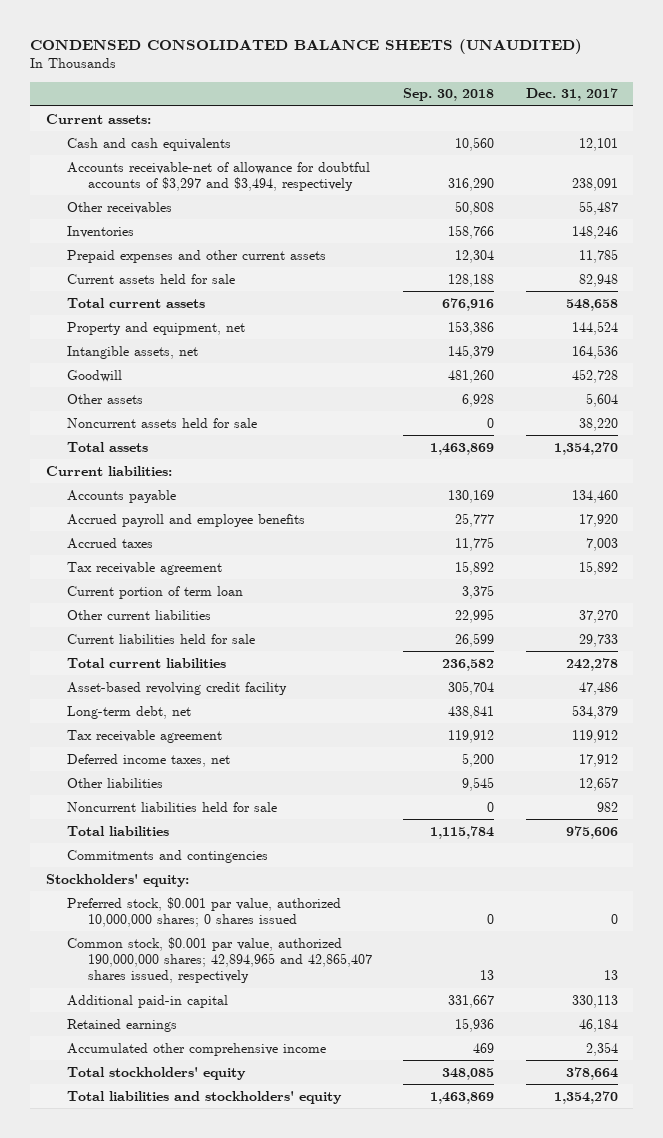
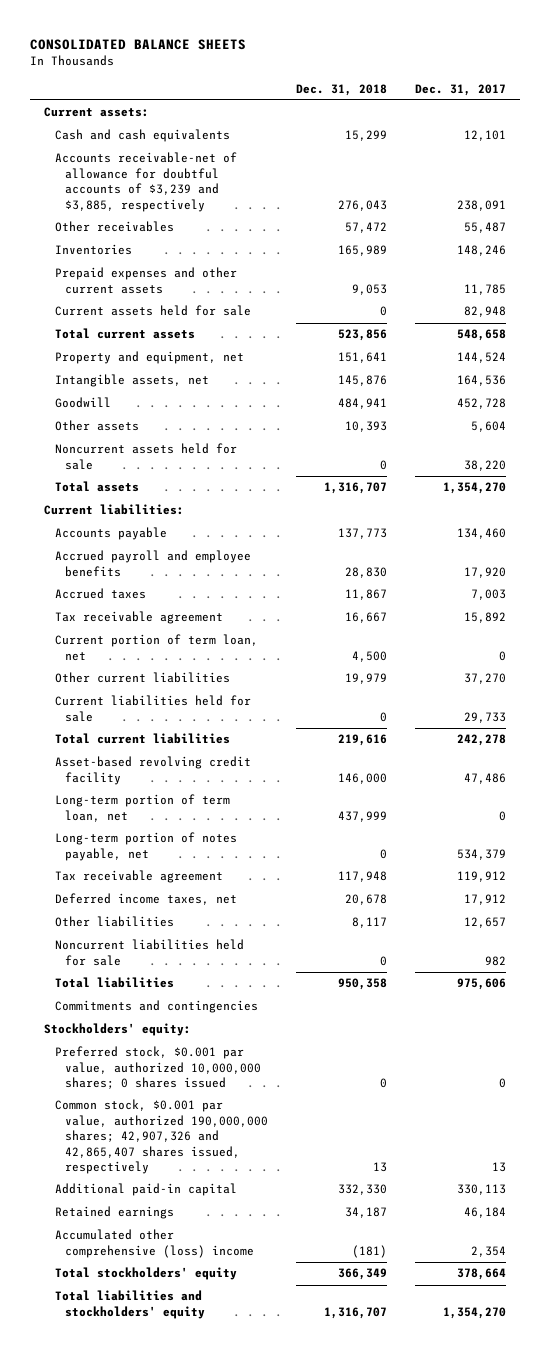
- CONDENSED CONSOLIDATED BALANCE SHEETS (UNAUDITED)
+ CONSOLIDATED BALANCE SHEETS
- | Sep. 30, 2018 | Dec. 31, 2017
+ | Dec. 31, 2018 | Dec. 31, 2017
- Accounts receivable-net of allowance for doubtful accounts of $3,297 and $3,494, respectively | 316,290 | 238,091
+ Accounts receivable-net of allowance for doubtful accounts of $3,239 and $3,885, respectively | 276,043 | 238,091
- Current portion of term loan | 3,375 |
+ Current portion of term loan, net | 4,500 | 0
- Long-term debt, net | 438,841 | 534,379
+ Long-term portion of term loan, net | 437,999 | 0
+ Long-term portion of notes payable, net | 0 | 534,379
- Common stock, $0.001 par value, authorized 190,000,000 shares; 42,894,965 and 42,865,407 shares issued, respectively | 13 | 13
+ Common stock, $0.001 par value, authorized 190,000,000 shares; 42,907,326 and 42,865,407 shares issued, respectively | 13 | 13
- Accumulated other comprehensive income | 469 | 2,354
+ Accumulated other comprehensive (loss) income | (181) | 2,354

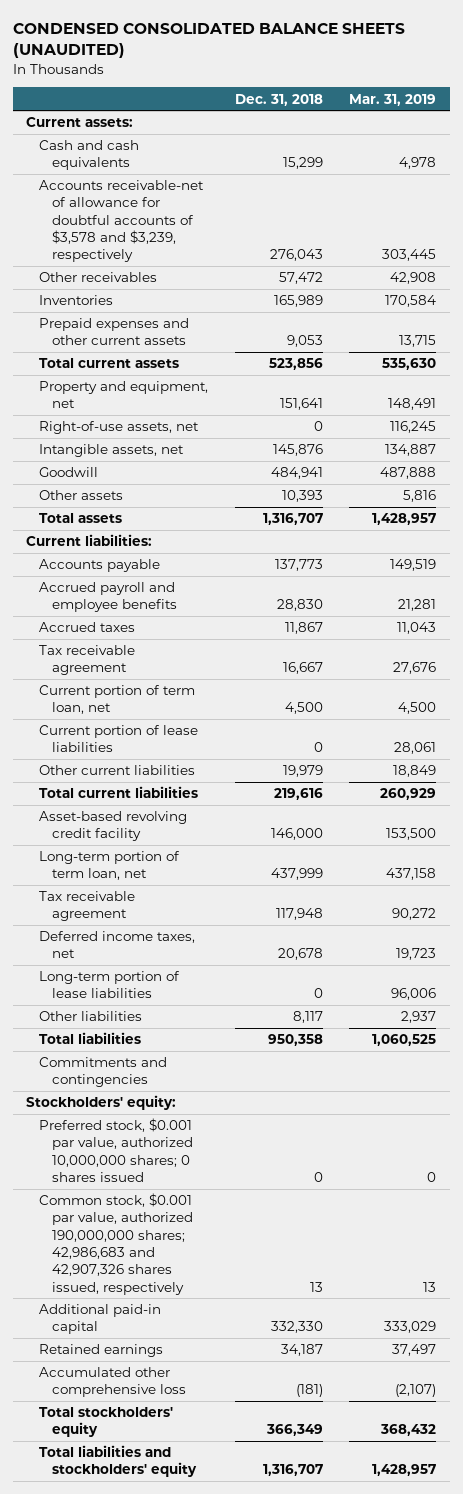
- CONSOLIDATED BALANCE SHEETS
+ CONDENSED CONSOLIDATED BALANCE SHEETS (UNAUDITED)
- | Dec. 31, 2018 | Dec. 31, 2017
+ | Dec. 31, 2018 | Mar. 31, 2019
- Accounts receivable-net of allowance for doubtful accounts of $3,239 and $3,885, respectively | 276,043 | 238,091
+ Accounts receivable-net of allowance for doubtful accounts of $3,578 and $3,239, respectively | 276,043 | 303,445
- Current assets held for sale | 0 | 82,948
+ Right-of-use assets, net | 0 | 116,245
- Noncurrent assets held for sale | 0 | 38,220
+ Current portion of lease liabilities | 0 | 28,061
- Current liabilities held for sale | 0 | 29,733
- Long-term portion of notes payable, net | 0 | 534,379
+ Long-term portion of lease liabilities | 0 | 96,006
- Noncurrent liabilities held for sale | 0 | 982
- Common stock, $0.001 par value, authorized 190,000,000 shares; 42,907,326 and 42,865,407 shares issued, respectively | 13 | 13
+ Common stock, $0.001 par value, authorized 190,000,000 shares; 42,986,683 and 42,907,326 shares issued, respectively | 13 | 13
- Accumulated other comprehensive (loss) income | (181) | 2,354
+ Accumulated other comprehensive loss | (181) | (2,107)

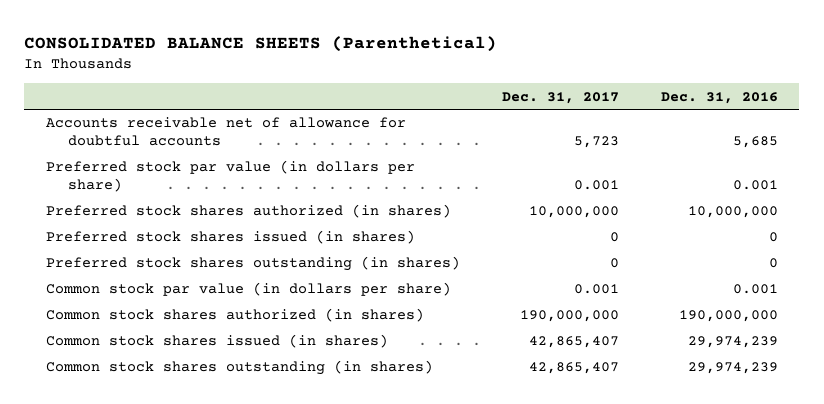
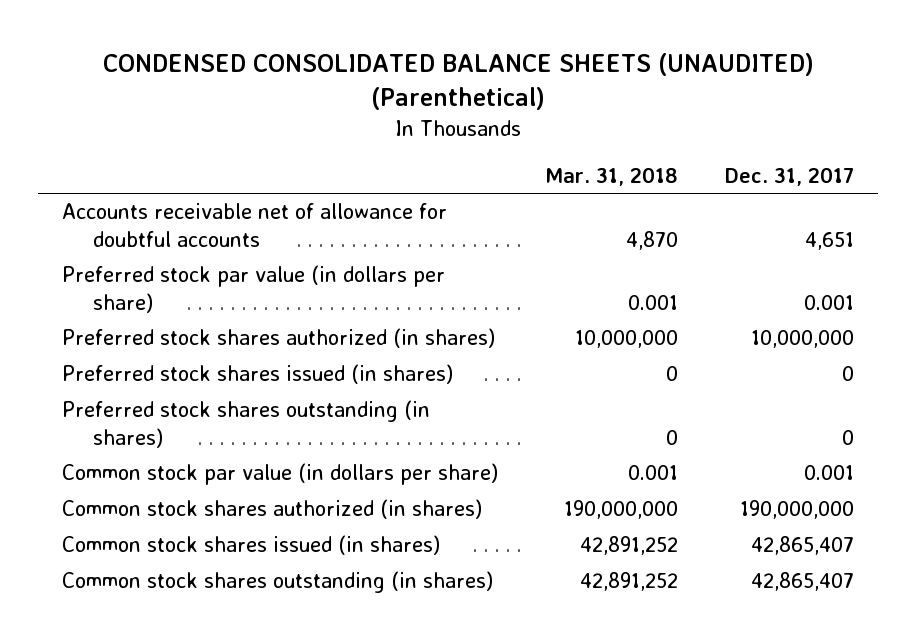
- CONSOLIDATED BALANCE SHEETS (Parenthetical)
+ CONDENSED CONSOLIDATED BALANCE SHEETS (UNAUDITED) (Parenthetical)
- | Dec. 31, 2017 | Dec. 31, 2016
+ | Mar. 31, 2018 | Dec. 31, 2017
- Accounts receivable net of allowance for doubtful accounts | 5,723 | 5,685
+ Accounts receivable net of allowance for doubtful accounts | 4,870 | 4,651

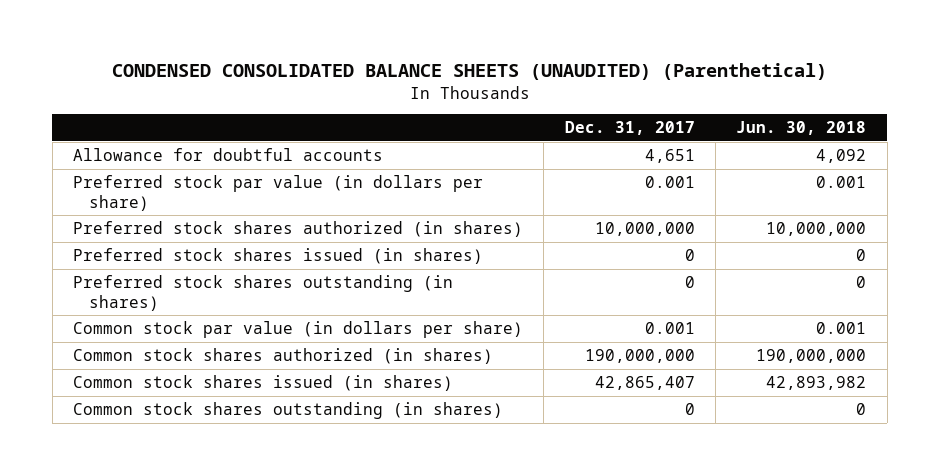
- | Mar. 31, 2018 | Dec. 31, 2017
+ | Dec. 31, 2017 | Jun. 30, 2018
- Accounts receivable net of allowance for doubtful accounts | 4,870 | 4,651
+ Allowance for doubtful accounts | 4,651 | 4,092
- Common stock shares outstanding (in shares) | 42,891,252 | 42,865,407
+ Common stock shares outstanding (in shares) | 0 | 0

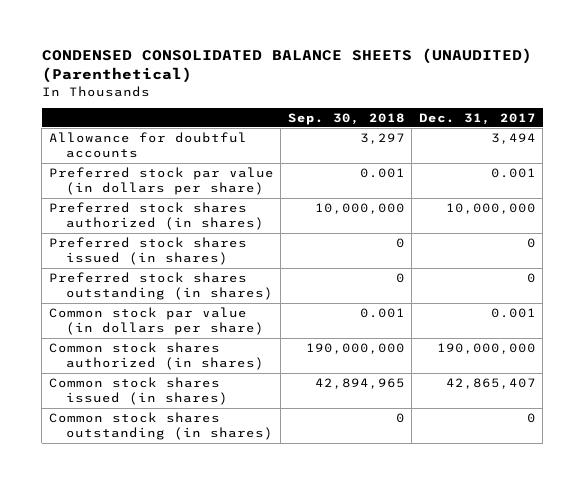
- | Dec. 31, 2017 | Jun. 30, 2018
+ | Sep. 30, 2018 | Dec. 31, 2017
- Allowance for doubtful accounts | 4,651 | 4,092
+ Allowance for doubtful accounts | 3,297 | 3,494

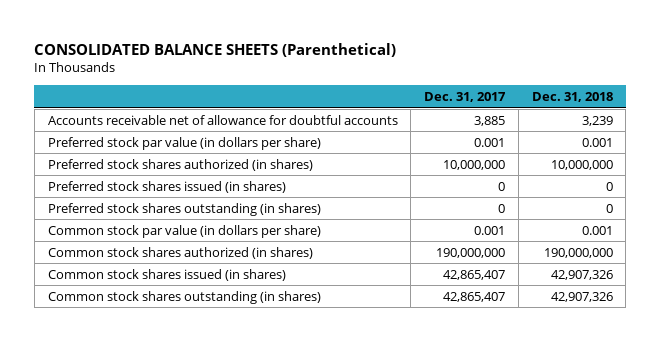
- CONDENSED CONSOLIDATED BALANCE SHEETS (UNAUDITED) (Parenthetical)
+ CONSOLIDATED BALANCE SHEETS (Parenthetical)
- | Sep. 30, 2018 | Dec. 31, 2017
+ | Dec. 31, 2017 | Dec. 31, 2018
- Allowance for doubtful accounts | 3,297 | 3,494
+ Accounts receivable net of allowance for doubtful accounts | 3,885 | 3,239
- Common stock shares outstanding (in shares) | 0 | 0
+ Common stock shares outstanding (in shares) | 42,865,407 | 42,907,326

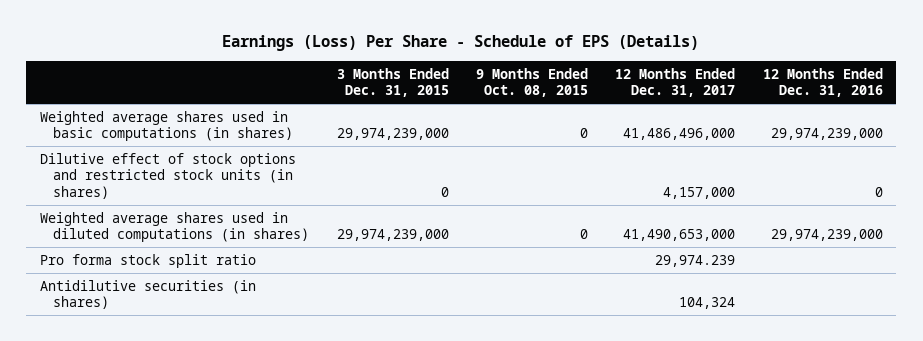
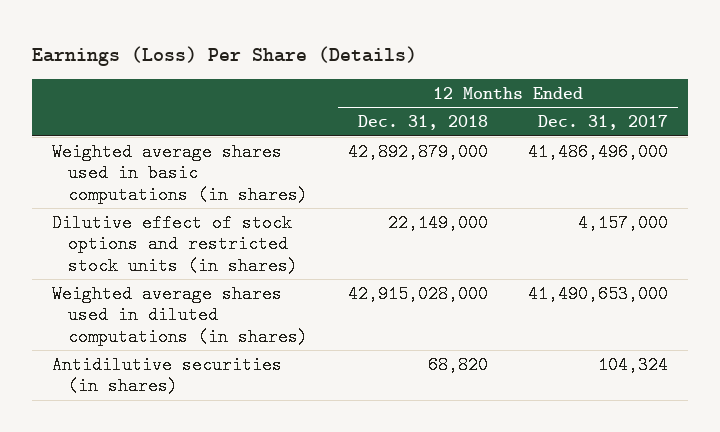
- Earnings (Loss) Per Share - Schedule of EPS (Details)
+ Earnings (Loss) Per Share (Details)
- | 3 Months Ended Dec. 31, 2015 | 9 Months Ended Oct. 08, 2015 | 12 Months Ended Dec. 31, 2017 | 12 Months Ended Dec. 31, 2016
+ | 12 Months Ended Dec. 31, 2018 | 12 Months Ended Dec. 31, 2017
- Pro forma stock split ratio | | | 29,974.239 |

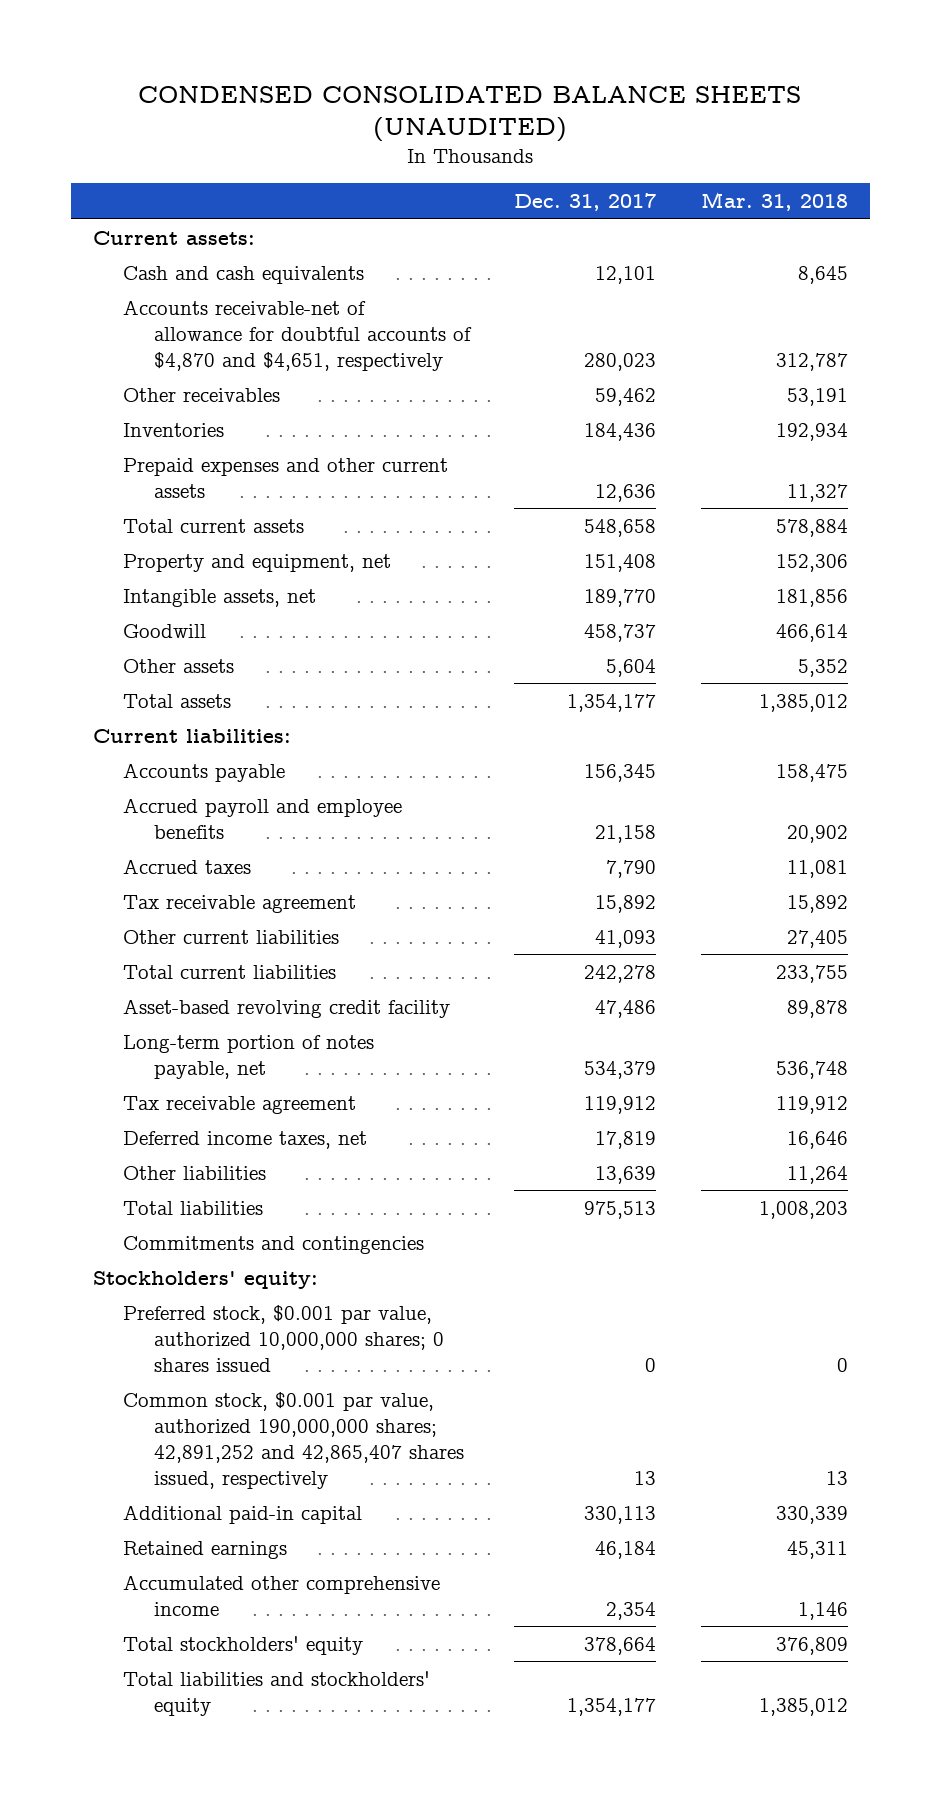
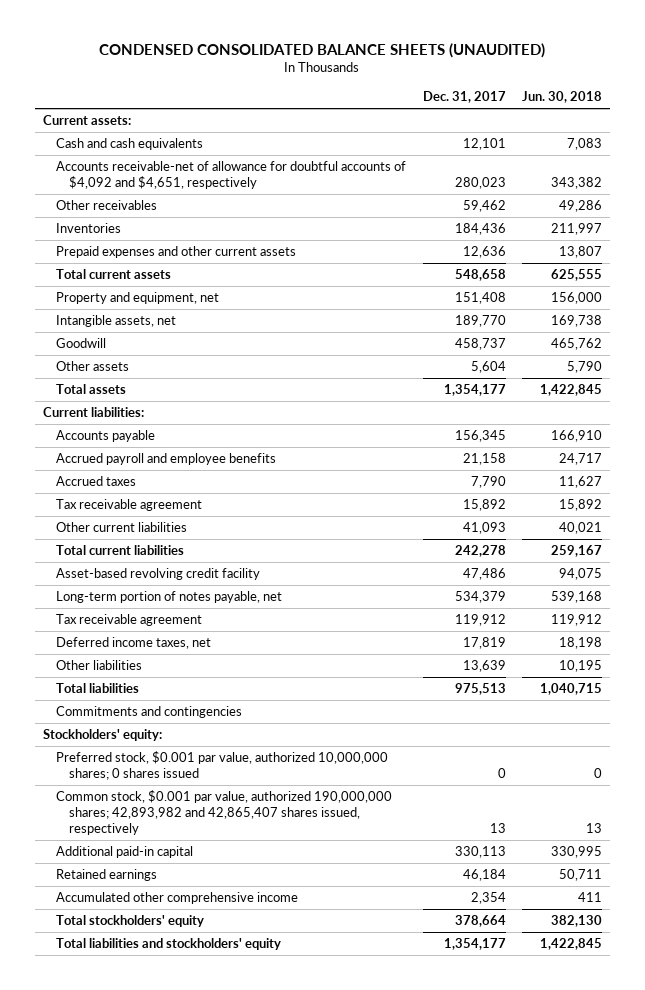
- | Dec. 31, 2017 | Mar. 31, 2018
+ | Dec. 31, 2017 | Jun. 30, 2018
- Accounts receivable-net of allowance for doubtful accounts of $4,870 and $4,651, respectively | 280,023 | 312,787
+ Accounts receivable-net of allowance for doubtful accounts of $4,092 and $4,651, respectively | 280,023 | 343,382
- Common stock, $0.001 par value, authorized 190,000,000 shares; 42,891,252 and 42,865,407 shares issued, respectively | 13 | 13
+ Common stock, $0.001 par value, authorized 190,000,000 shares; 42,893,982 and 42,865,407 shares issued, respectively | 13 | 13

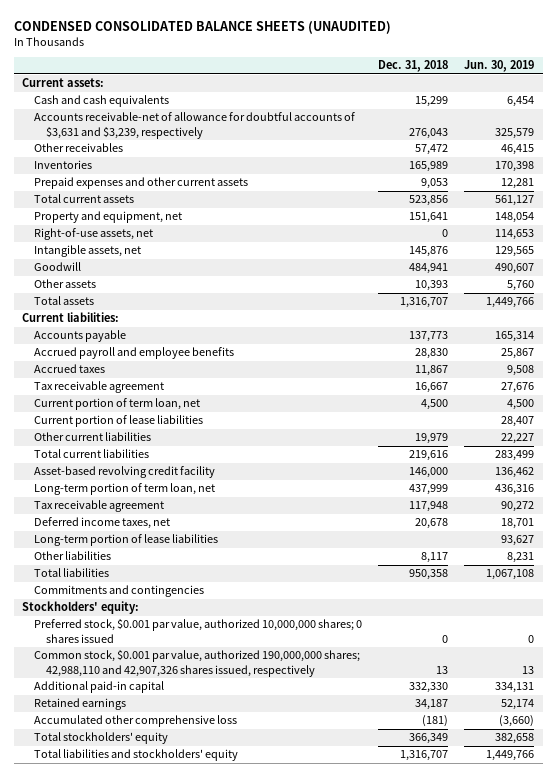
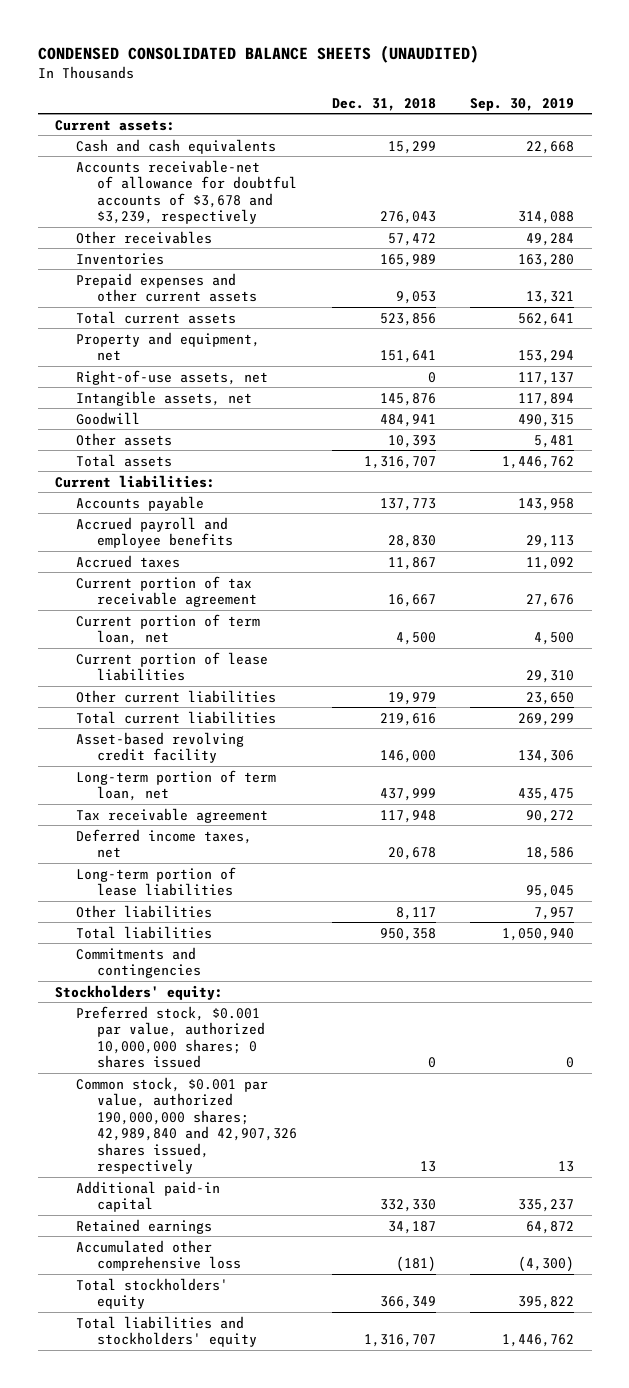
- | Dec. 31, 2018 | Jun. 30, 2019
+ | Dec. 31, 2018 | Sep. 30, 2019
- Accounts receivable-net of allowance for doubtful accounts of $3,631 and $3,239, respectively | 276,043 | 325,579
+ Accounts receivable-net of allowance for doubtful accounts of $3,678 and $3,239, respectively | 276,043 | 314,088
- Tax receivable agreement | 16,667 | 27,676
+ Current portion of tax receivable agreement | 16,667 | 27,676
- Common stock, $0.001 par value, authorized 190,000,000 shares; 42,988,110 and 42,907,326 shares issued, respectively | 13 | 13
+ Common stock, $0.001 par value, authorized 190,000,000 shares; 42,989,840 and 42,907,326 shares issued, respectively | 13 | 13

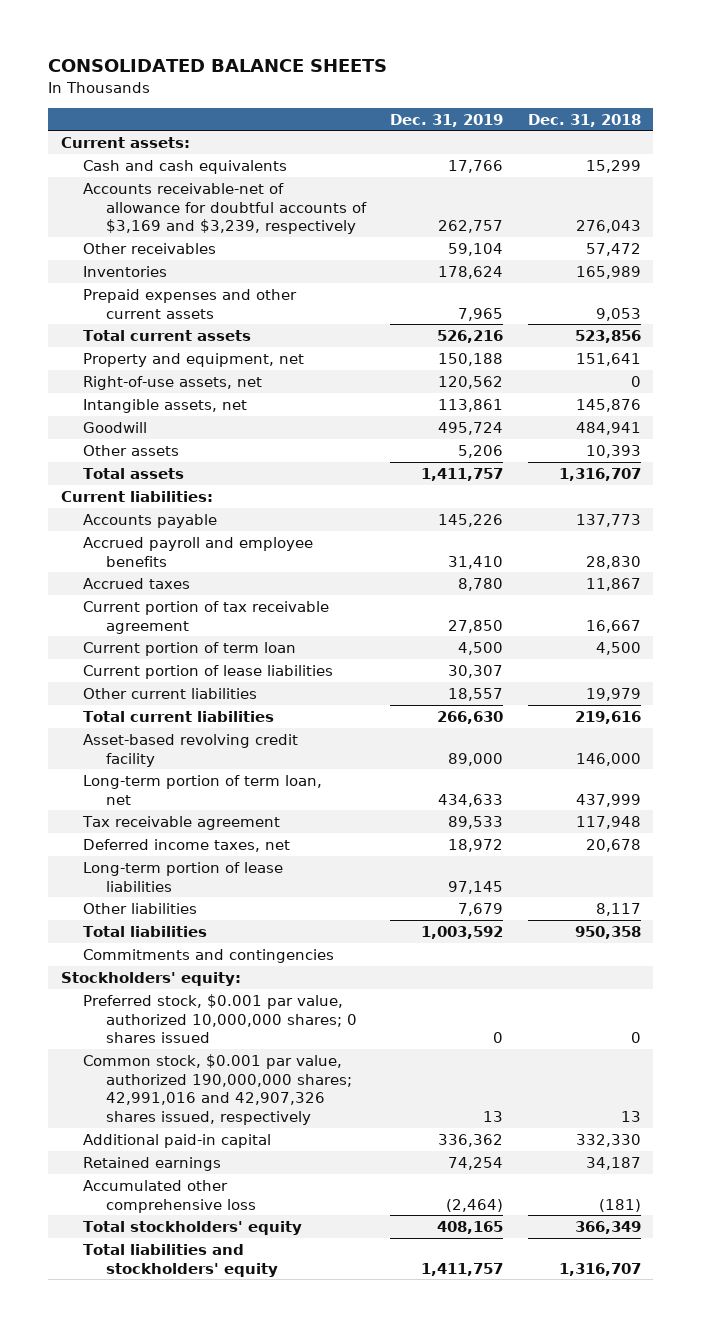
- CONDENSED CONSOLIDATED BALANCE SHEETS (UNAUDITED)
+ CONSOLIDATED BALANCE SHEETS
- | Dec. 31, 2018 | Sep. 30, 2019
+ | Dec. 31, 2019 | Dec. 31, 2018
- Accounts receivable-net of allowance for doubtful accounts of $3,678 and $3,239, respectively | 276,043 | 314,088
+ Accounts receivable-net of allowance for doubtful accounts of $3,169 and $3,239, respectively | 262,757 | 276,043
- Current portion of term loan, net | 4,500 | 4,500
+ Current portion of term loan | 4,500 | 4,500
- Common stock, $0.001 par value, authorized 190,000,000 shares; 42,989,840 and 42,907,326 shares issued, respectively | 13 | 13
+ Common stock, $0.001 par value, authorized 190,000,000 shares; 42,991,016 and 42,907,326 shares issued, respectively | 13 | 13

